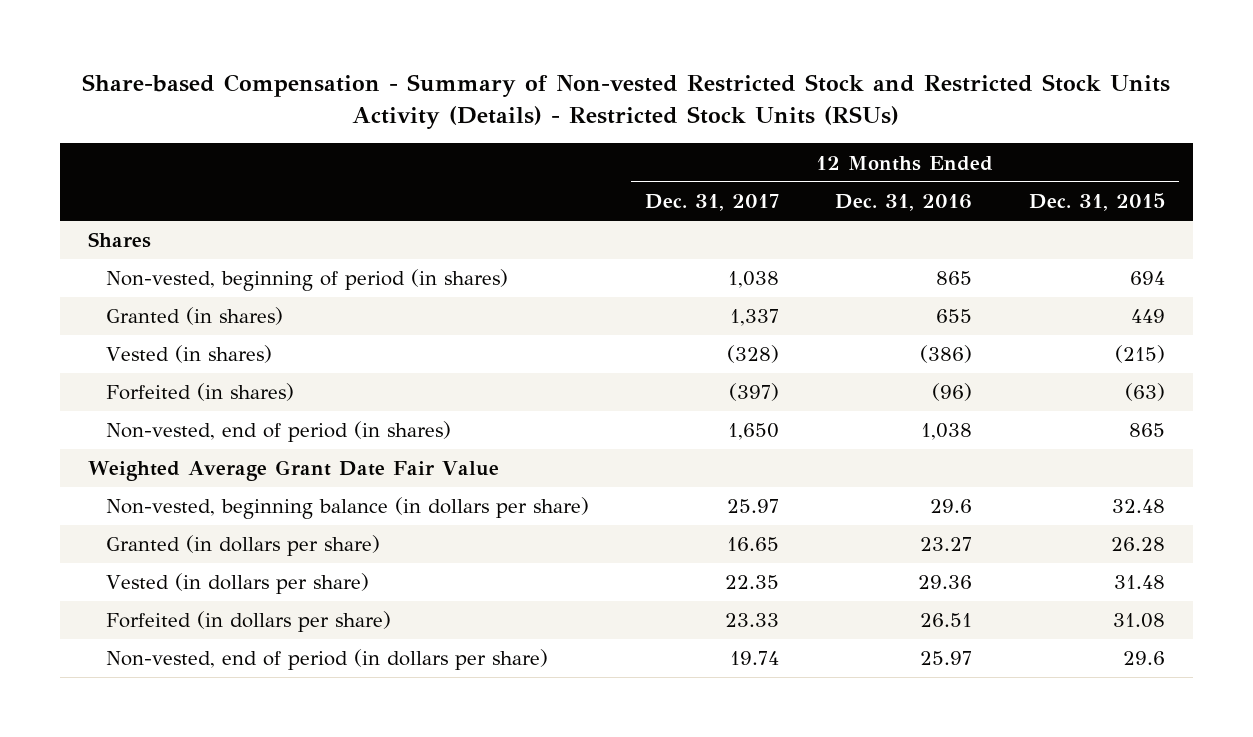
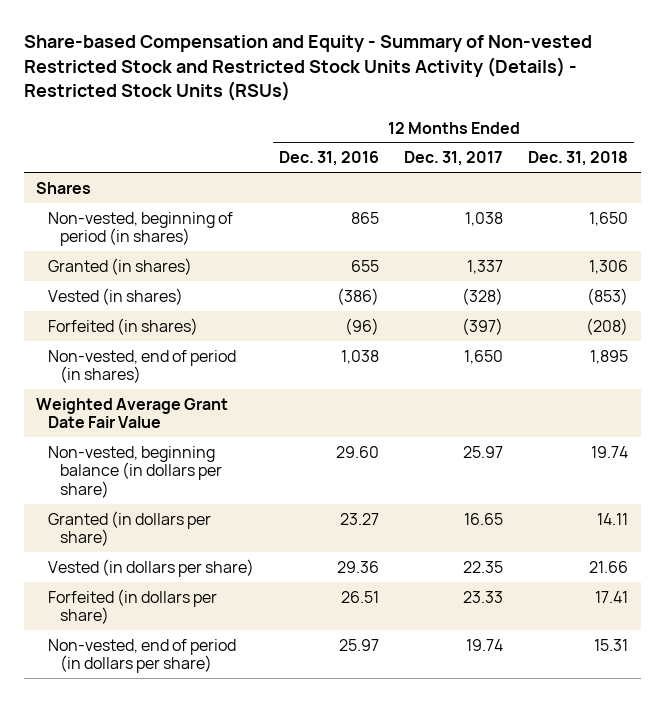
- Share-based Compensation - Summary of Non-vested Restricted Stock and Restricted Stock Units Activity (Details) - Restricted Stock Units (RSUs)
+ Share-based Compensation and Equity - Summary of Non-vested Restricted Stock and Restricted Stock Units Activity (Details) - Restricted Stock Units (RSUs)
- | 12 Months Ended Dec. 31, 2017 | 12 Months Ended Dec. 31, 2016 | 12 Months Ended Dec. 31, 2015
+ | 12 Months Ended Dec. 31, 2016 | 12 Months Ended Dec. 31, 2017 | 12 Months Ended Dec. 31, 2018
- Non-vested, beginning balance (in dollars per share) | 25.97 | 29.6 | 32.48
+ Non-vested, beginning balance (in dollars per share) | 29.60 | 25.97 | 19.74

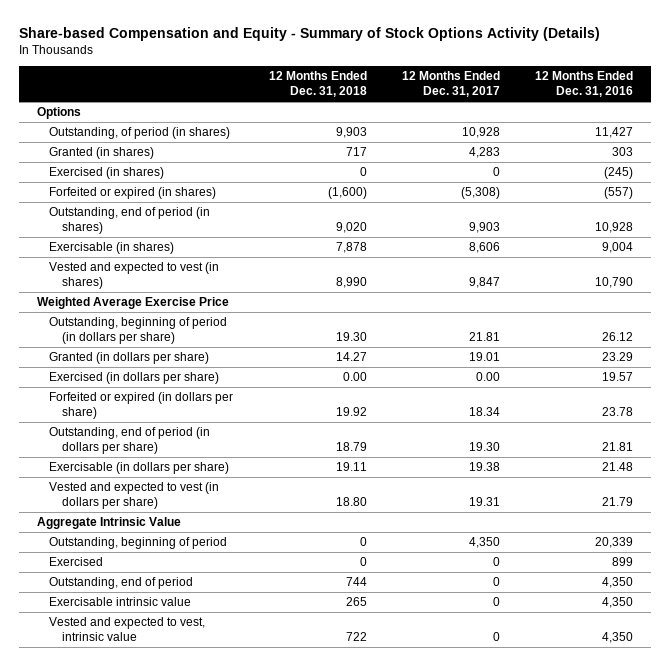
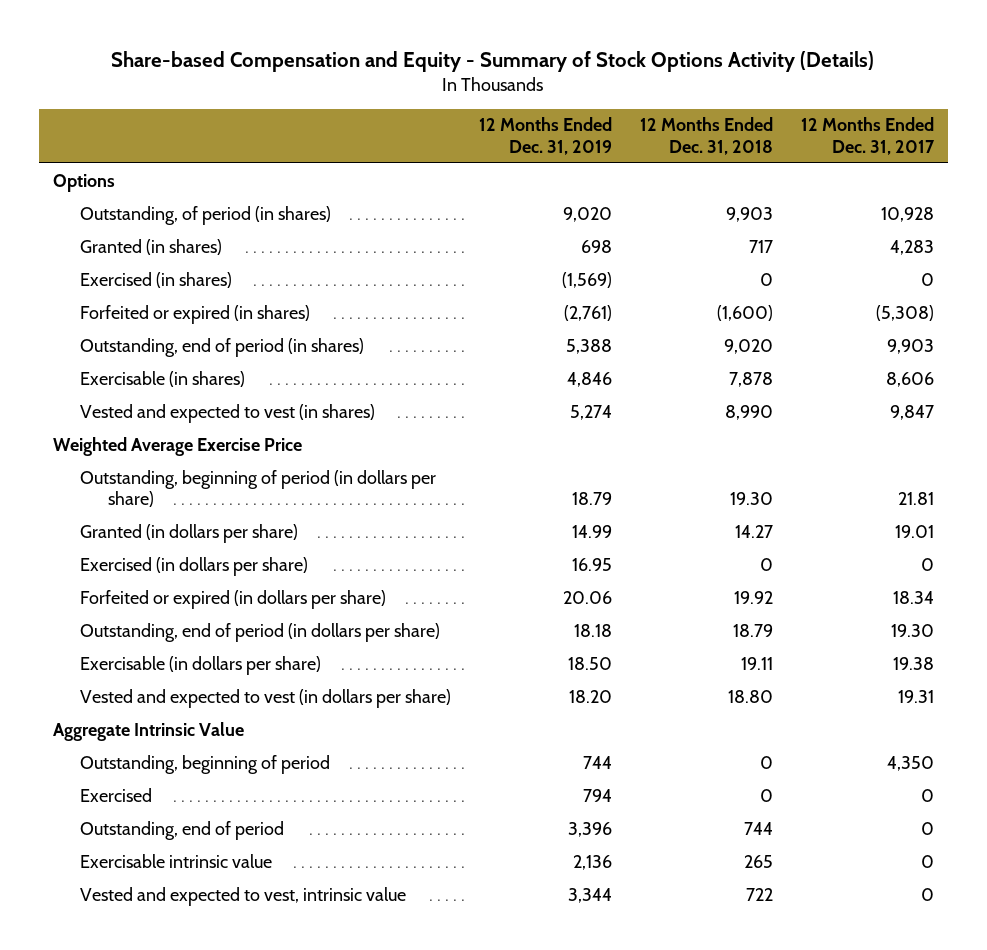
- | 12 Months Ended Dec. 31, 2018 | 12 Months Ended Dec. 31, 2017 | 12 Months Ended Dec. 31, 2016
+ | 12 Months Ended Dec. 31, 2019 | 12 Months Ended Dec. 31, 2018 | 12 Months Ended Dec. 31, 2017
- Exercised (in dollars per share) | 0.00 | 0.00 | 19.57
+ Exercised (in dollars per share) | 16.95 | 0 | 0

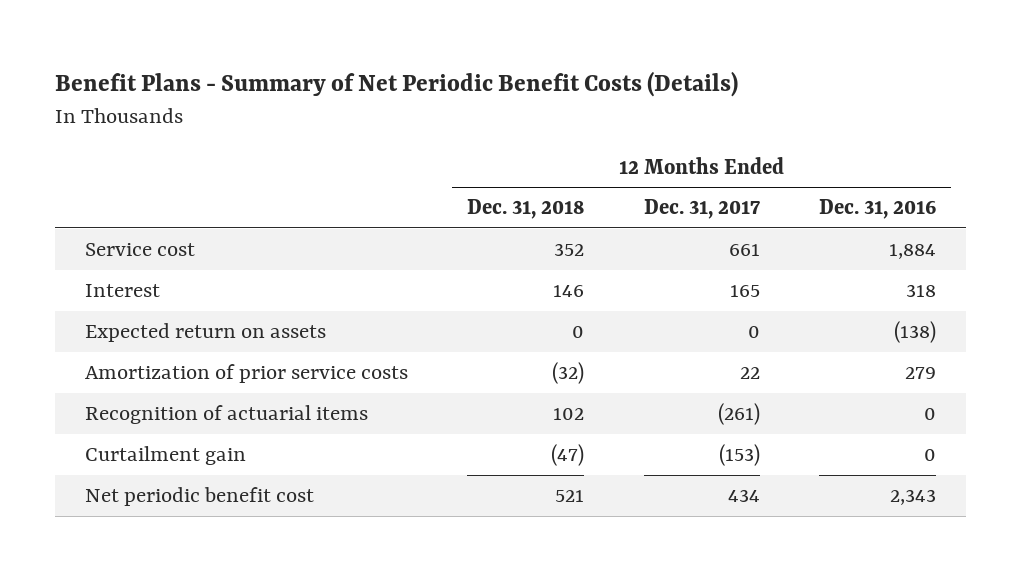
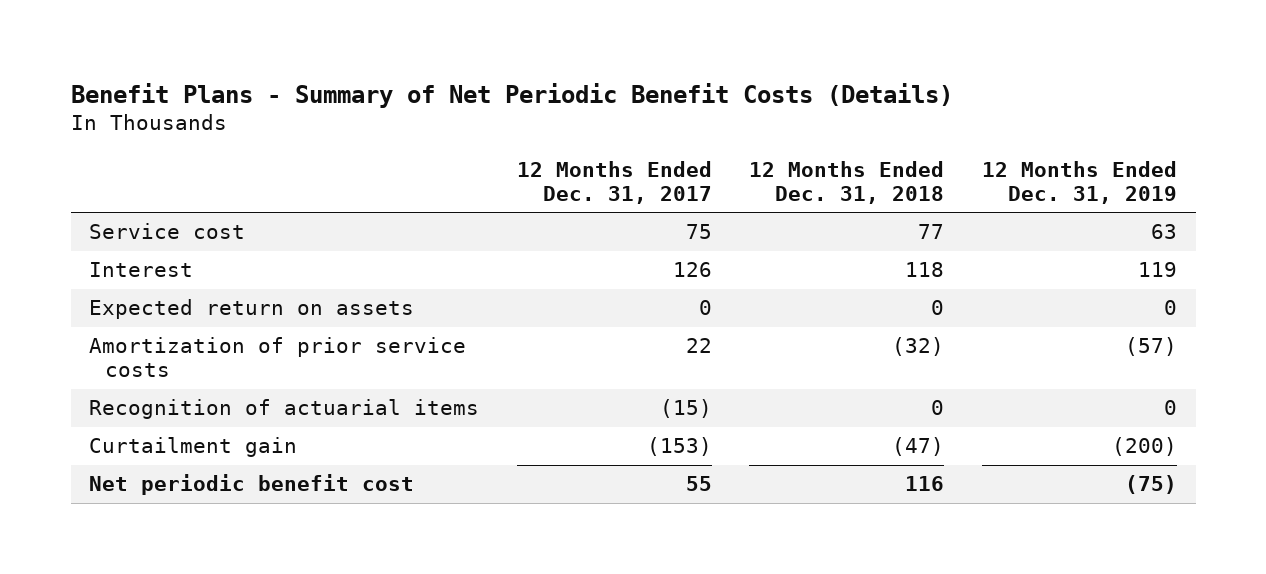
- | 12 Months Ended Dec. 31, 2018 | 12 Months Ended Dec. 31, 2017 | 12 Months Ended Dec. 31, 2016
+ | 12 Months Ended Dec. 31, 2017 | 12 Months Ended Dec. 31, 2018 | 12 Months Ended Dec. 31, 2019
- Service cost | 352 | 661 | 1,884
- Interest | 146 | 165 | 318
+ Service cost | 75 | 77 | 63
+ Interest | 126 | 118 | 119
- Recognition of actuarial items | 102 | (261) | 0
+ Recognition of actuarial items | (15) | 0 | 0
- Net periodic benefit cost | 521 | 434 | 2,343
+ Net periodic benefit cost | 55 | 116 | (75)

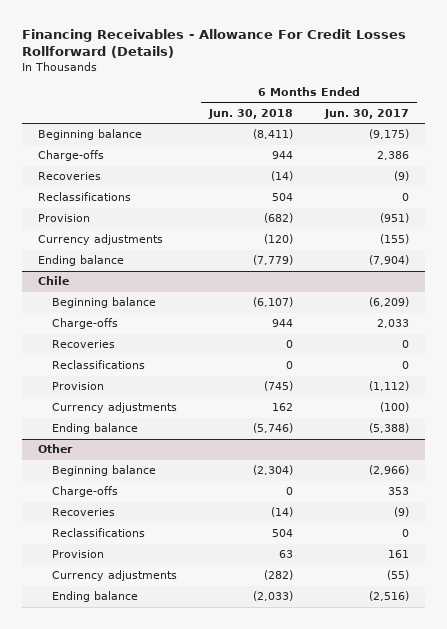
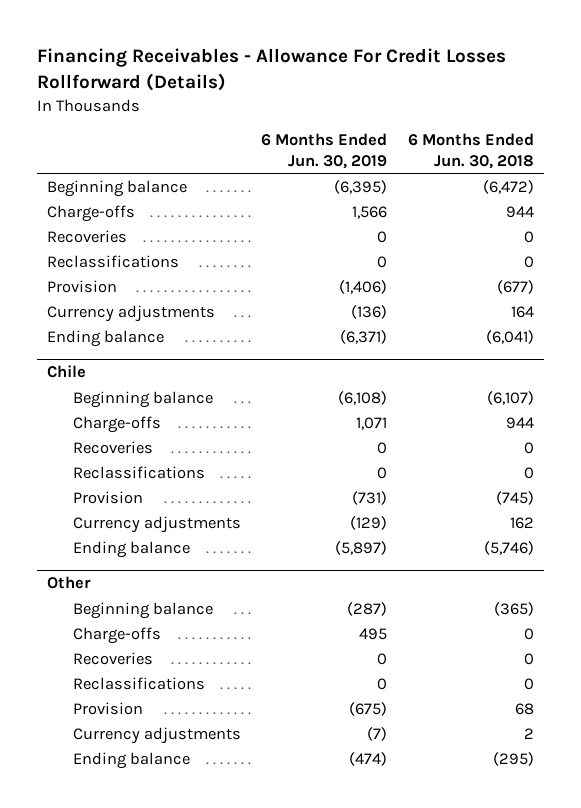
- | 6 Months Ended Jun. 30, 2018 | 6 Months Ended Jun. 30, 2017
+ | 6 Months Ended Jun. 30, 2019 | 6 Months Ended Jun. 30, 2018
- Beginning balance | (8,411) | (9,175)
+ Beginning balance | (6,395) | (6,472)
- Recoveries | (14) | (9)
- Reclassifications | 504 | 0
- Provision | (682) | (951)
- Currency adjustments | (120) | (155)
- Ending balance | (7,779) | (7,904)
+ Recoveries | 0 | 0
+ Reclassifications | 0 | 0
+ Provision | (1,406) | (677)
+ Currency adjustments | (136) | 164
+ Ending balance | (6,371) | (6,041)
@ Other
- Beginning balance | (2,304) | (2,966)
+ Beginning balance | (287) | (365)
- Recoveries | (14) | (9)
- Reclassifications | 504 | 0
- Provision | 63 | 161
- Currency adjustments | (282) | (55)
- Ending balance | (2,033) | (2,516)
+ Recoveries | 0 | 0
+ Reclassifications | 0 | 0
+ Provision | (675) | 68
+ Currency adjustments | (7) | 2
+ Ending balance | (474) | (295)

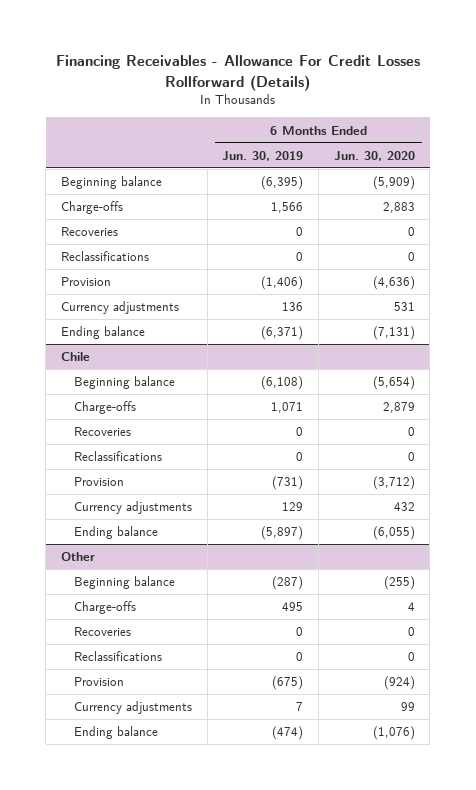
- | 6 Months Ended Jun. 30, 2019 | 6 Months Ended Jun. 30, 2018
+ | 6 Months Ended Jun. 30, 2019 | 6 Months Ended Jun. 30, 2020
- Currency adjustments | (136) | 164
+ Currency adjustments | 136 | 531
@ Chile
- Currency adjustments | (129) | 162
+ Currency adjustments | 129 | 432
@ Other
- Currency adjustments | (7) | 2
+ Currency adjustments | 7 | 99

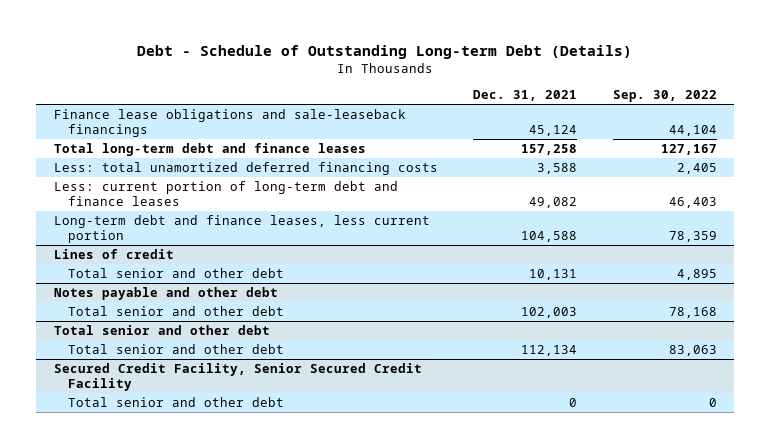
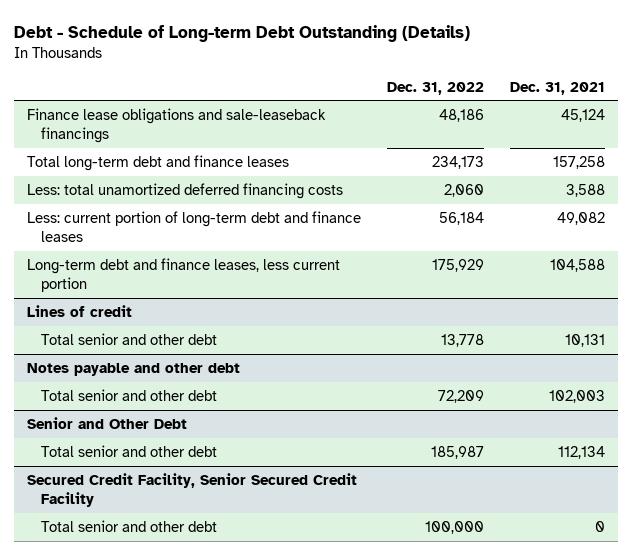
- Debt - Schedule of Outstanding Long-term Debt (Details)
+ Debt - Schedule of Long-term Debt Outstanding (Details)
- | Dec. 31, 2021 | Sep. 30, 2022
+ | Dec. 31, 2022 | Dec. 31, 2021
- Total senior and other debt
+ Senior and Other Debt

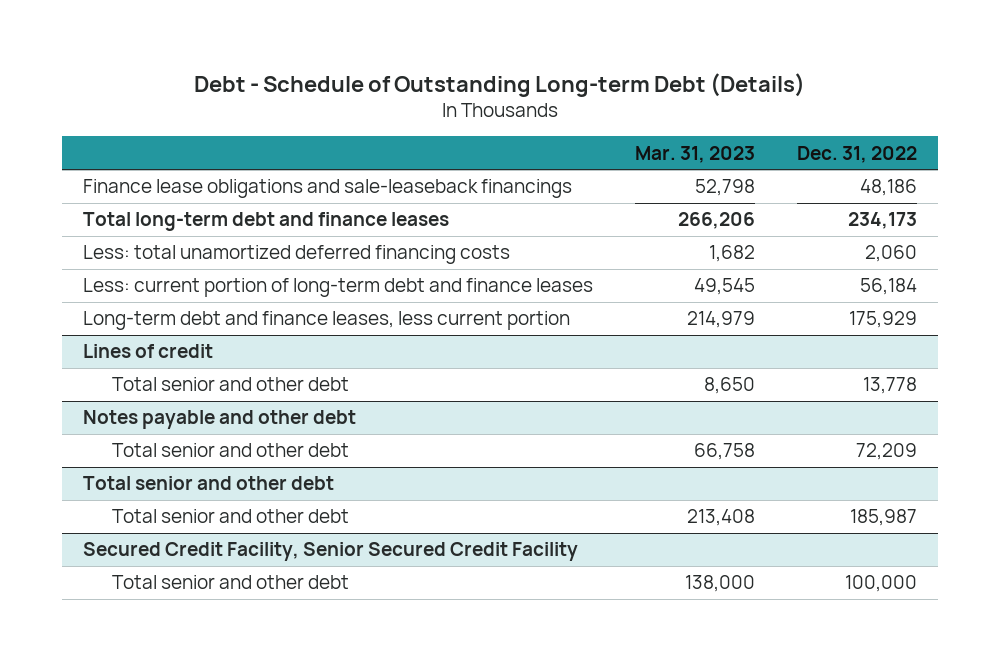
- Debt - Schedule of Long-term Debt Outstanding (Details)
+ Debt - Schedule of Outstanding Long-term Debt (Details)
- | Dec. 31, 2022 | Dec. 31, 2021
+ | Mar. 31, 2023 | Dec. 31, 2022
- Senior and Other Debt
+ Total senior and other debt

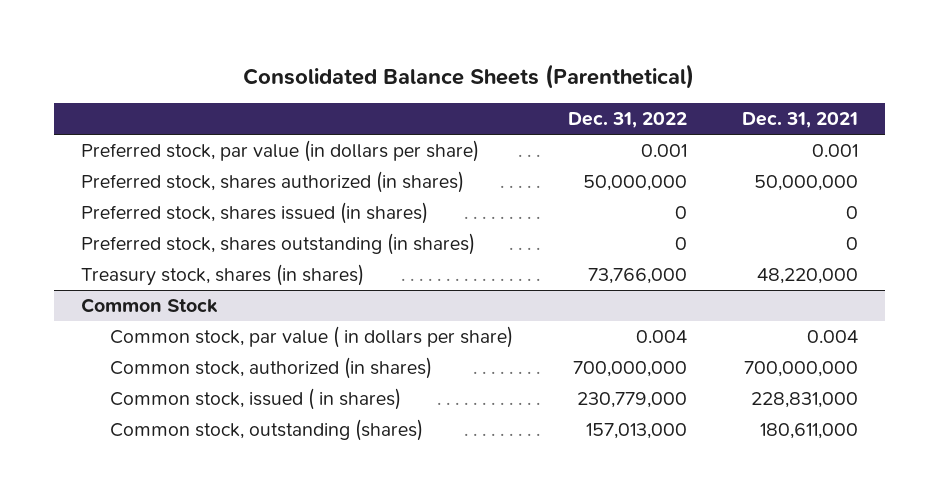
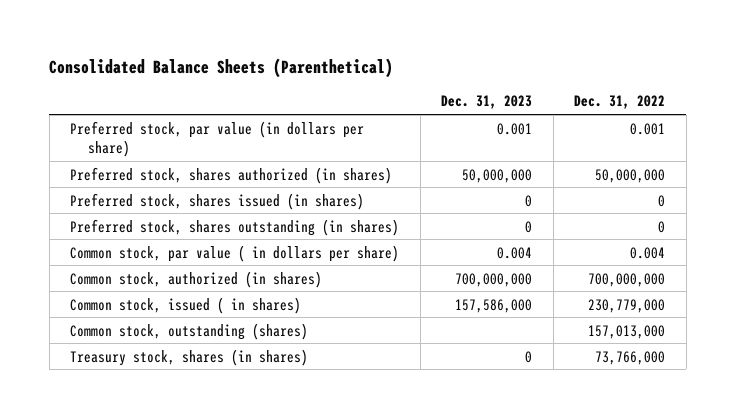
- | Dec. 31, 2022 | Dec. 31, 2021
+ | Dec. 31, 2023 | Dec. 31, 2022
- Common Stock
moved down: Treasury stock, shares (in shares) | 0 | 73,766,000

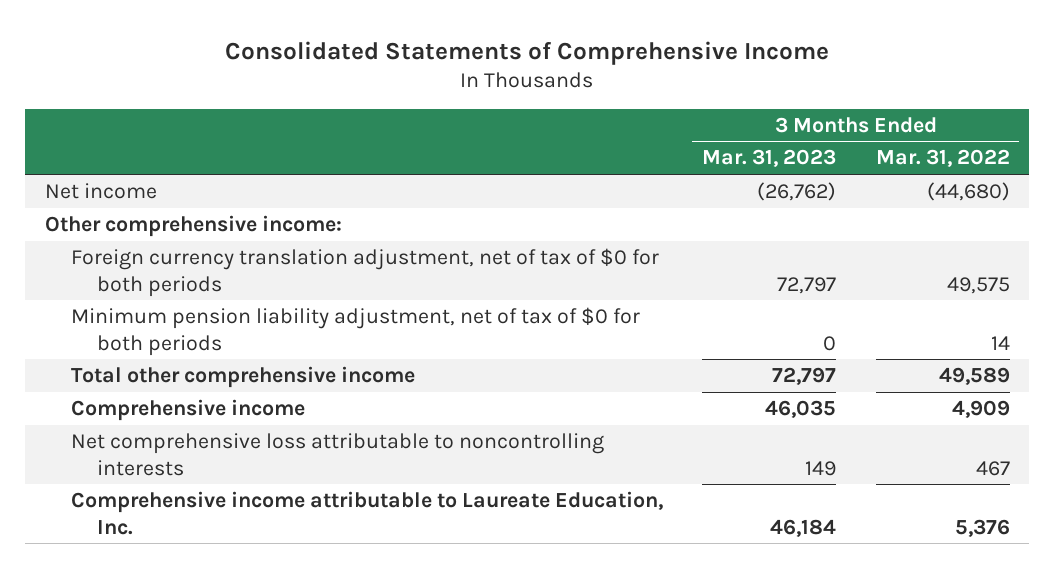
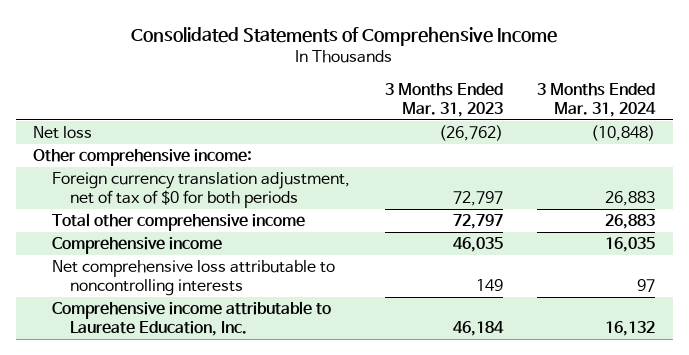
- | 3 Months Ended Mar. 31, 2023 | 3 Months Ended Mar. 31, 2022
+ | 3 Months Ended Mar. 31, 2023 | 3 Months Ended Mar. 31, 2024
- Net income | (26,762) | (44,680)
+ Net loss | (26,762) | (10,848)
- Minimum pension liability adjustment, net of tax of $0 for both periods | 0 | 14

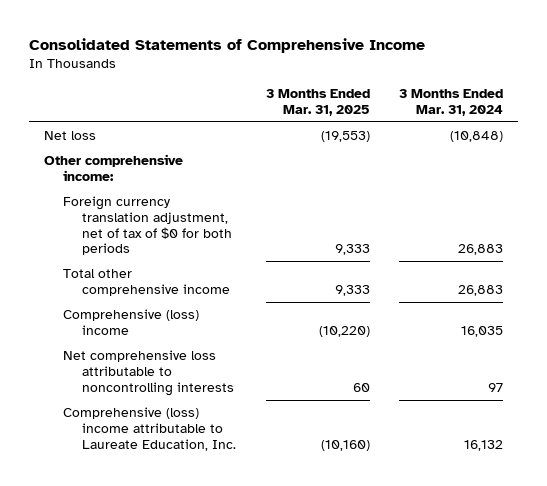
- | 3 Months Ended Mar. 31, 2023 | 3 Months Ended Mar. 31, 2024
+ | 3 Months Ended Mar. 31, 2025 | 3 Months Ended Mar. 31, 2024
- Comprehensive income | 46,035 | 16,035
+ Comprehensive (loss) income | (10,220) | 16,035
- Comprehensive income attributable to Laureate Education, Inc. | 46,184 | 16,132
+ Comprehensive (loss) income attributable to Laureate Education, Inc. | (10,160) | 16,132

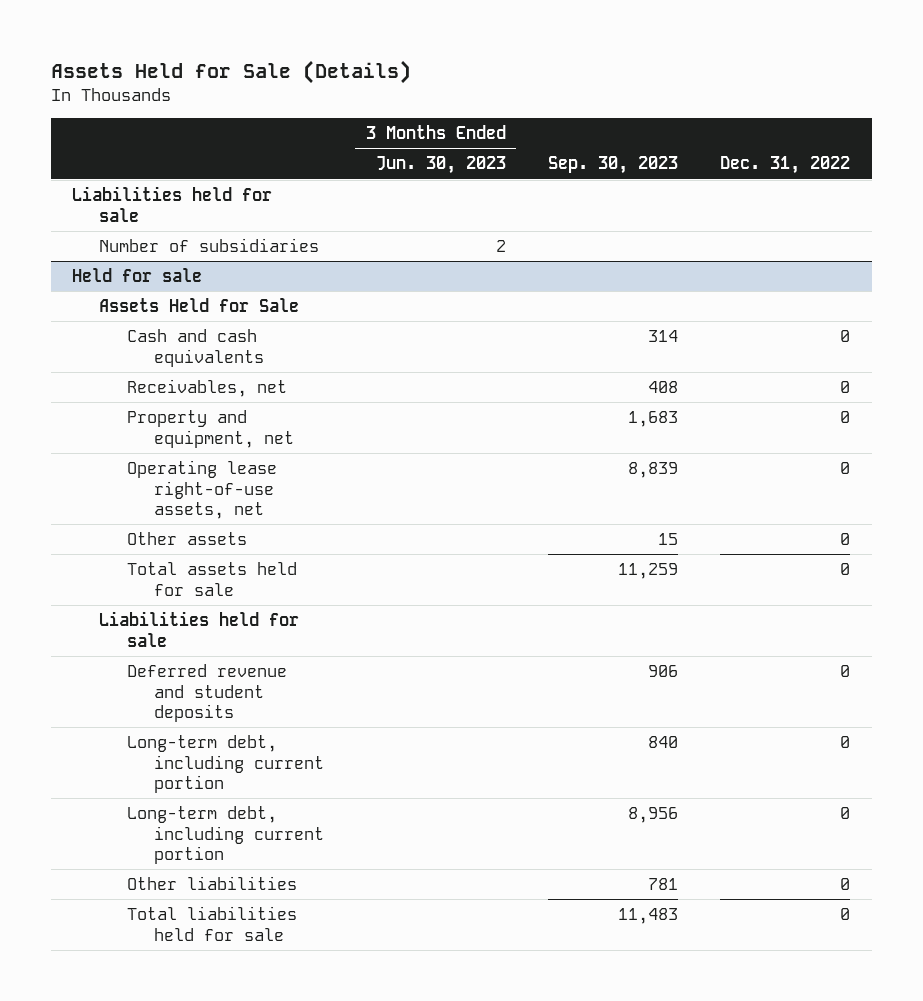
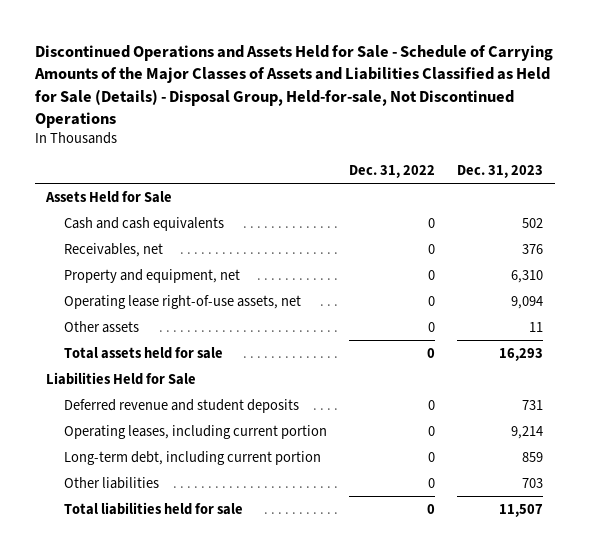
- Assets Held for Sale (Details)
+ Discontinued Operations and Assets Held for Sale - Schedule of Carrying Amounts of the Major Classes of Assets and Liabilities Classified as Held for Sale (Details) - Disposal Group, Held-for-sale, Not Discontinued Operations
- | 3 Months Ended Jun. 30, 2023 | Sep. 30, 2023 | Dec. 31, 2022
+ | Dec. 31, 2022 | Dec. 31, 2023
- Liabilities held for sale
- Number of subsidiaries | 2 | |
- Held for sale
- Liabilities held for sale
+ Liabilities Held for Sale
- Long-term debt, including current portion | | 840 | 0
+ Operating leases, including current portion | 0 | 9,214

